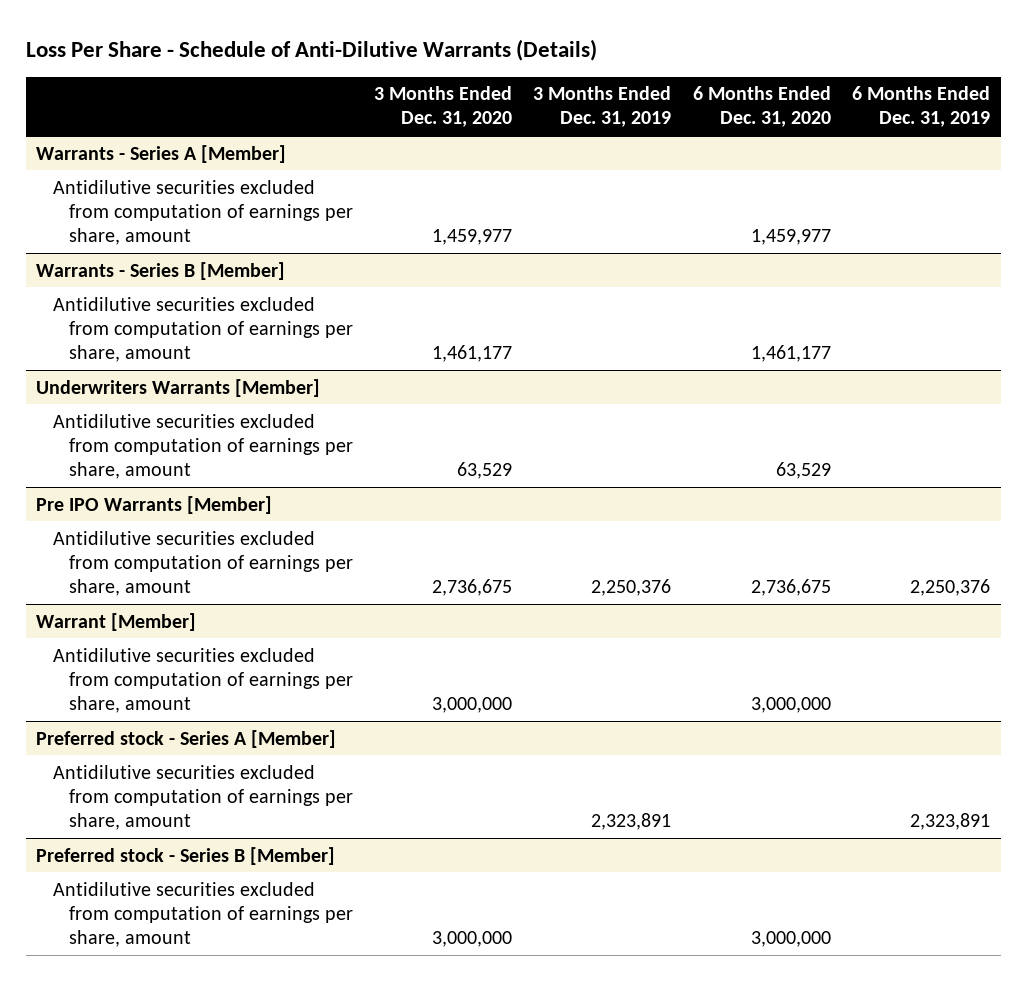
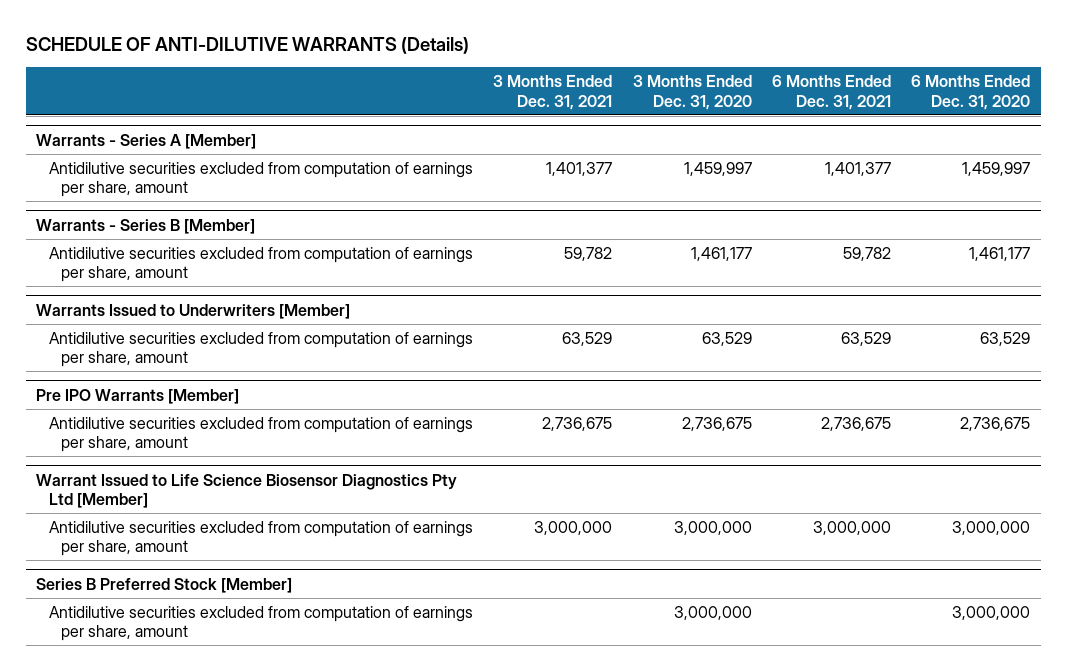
- Loss Per Share - Schedule of Anti-Dilutive Warrants (Details)
+ SCHEDULE OF ANTI-DILUTIVE WARRANTS (Details)
- | 3 Months Ended Dec. 31, 2020 | 3 Months Ended Dec. 31, 2019 | 6 Months Ended Dec. 31, 2020 | 6 Months Ended Dec. 31, 2019
+ | 3 Months Ended Dec. 31, 2021 | 3 Months Ended Dec. 31, 2020 | 6 Months Ended Dec. 31, 2021 | 6 Months Ended Dec. 31, 2020
@ Warrants - Series A [Member]
- Antidilutive securities excluded from computation of earnings per share, amount | 1,459,977 | | 1,459,977 |
+ Antidilutive securities excluded from computation of earnings per share, amount | 1,401,377 | 1,459,997 | 1,401,377 | 1,459,997
- Underwriters Warrants [Member]
+ Warrants Issued to Underwriters [Member]
- Warrant [Member]
+ Warrant Issued to Life Science Biosensor Diagnostics Pty Ltd [Member]
- Preferred stock - Series A [Member]
- Antidilutive securities excluded from computation of earnings per share, amount | | 2,323,891 | | 2,323,891
- Preferred stock - Series B [Member]
+ Series B Preferred Stock [Member]

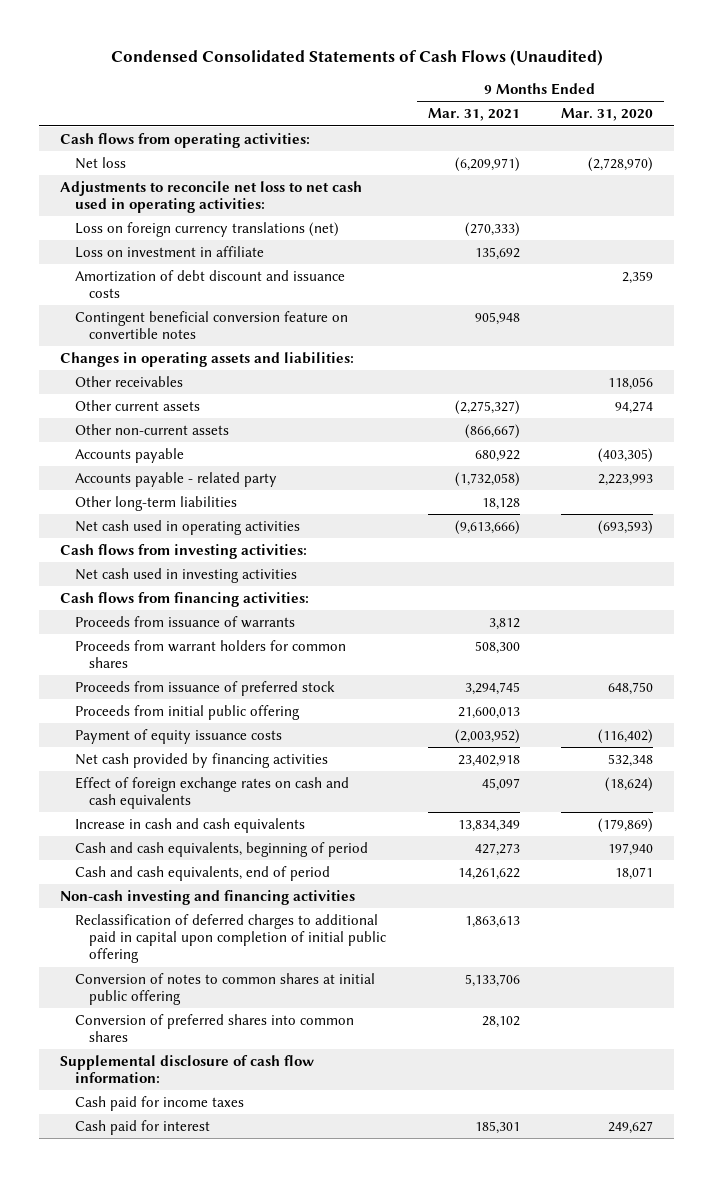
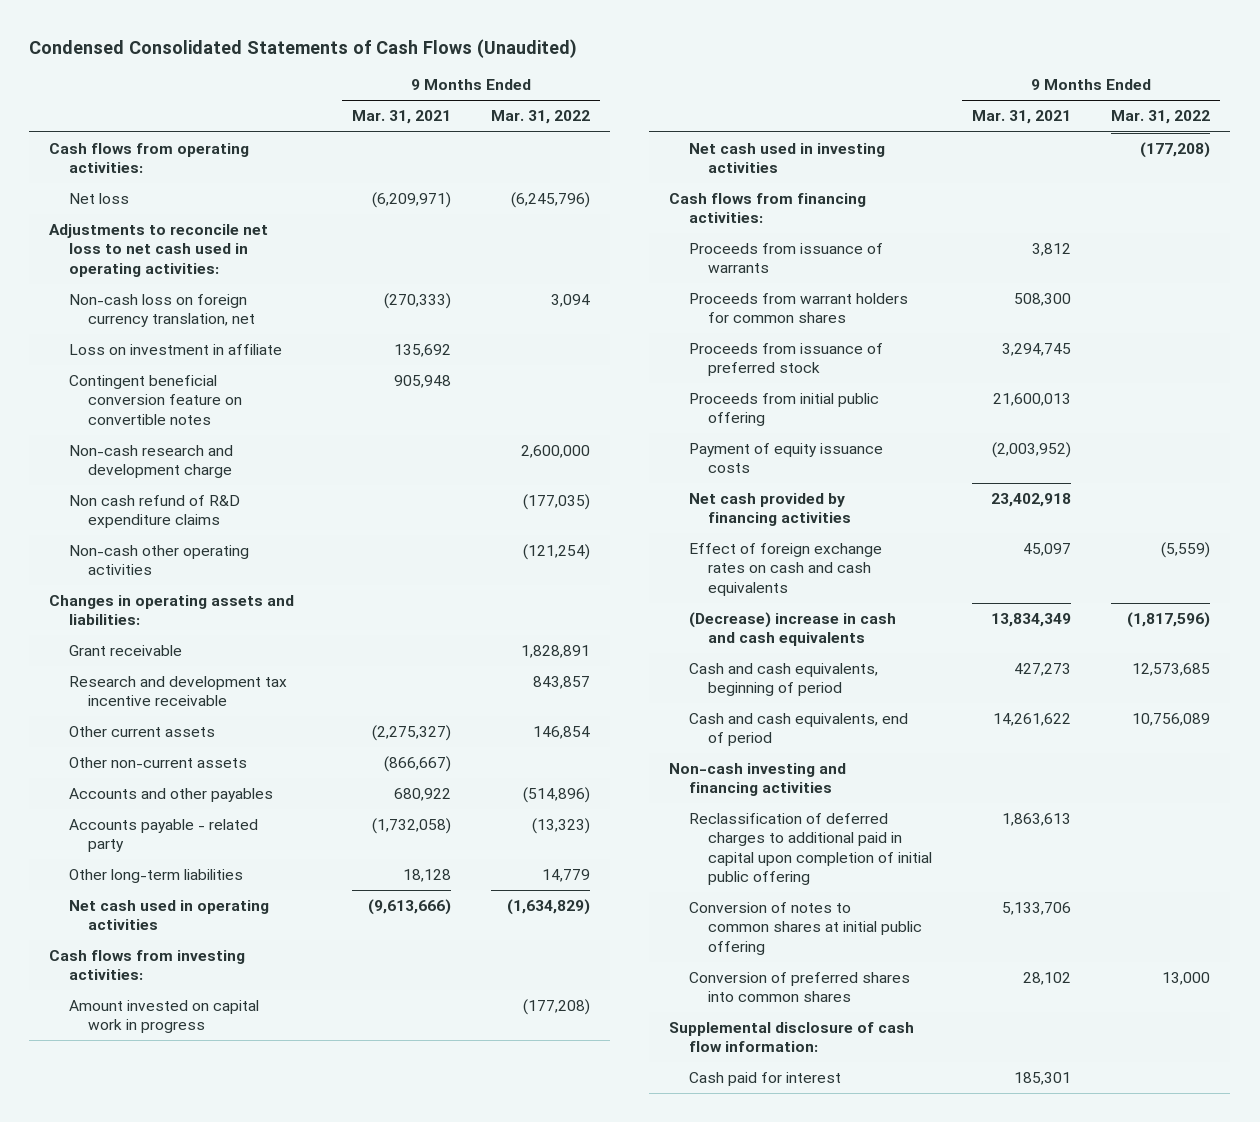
- | 9 Months Ended Mar. 31, 2021 | 9 Months Ended Mar. 31, 2020
+ | 9 Months Ended Mar. 31, 2021 | 9 Months Ended Mar. 31, 2022
- Loss on foreign currency translations (net) | (270,333) |
+ Non-cash loss on foreign currency translation, net | (270,333) | 3,094
- Amortization of debt discount and issuance costs | | 2,359
+ Non-cash research and development charge | | 2,600,000
+ Non cash refund of R&D expenditure claims | | (177,035)
+ Non-cash other operating activities | | (121,254)
- Other receivables | | 118,056
+ Grant receivable | | 1,828,891
+ Research and development tax incentive receivable | | 843,857
- Accounts payable | 680,922 | (403,305)
+ Accounts and other payables | 680,922 | (514,896)
+ Amount invested on capital work in progress | | (177,208)
- Increase in cash and cash equivalents | 13,834,349 | (179,869)
+ (Decrease) increase in cash and cash equivalents | 13,834,349 | (1,817,596)
- Cash paid for income taxes

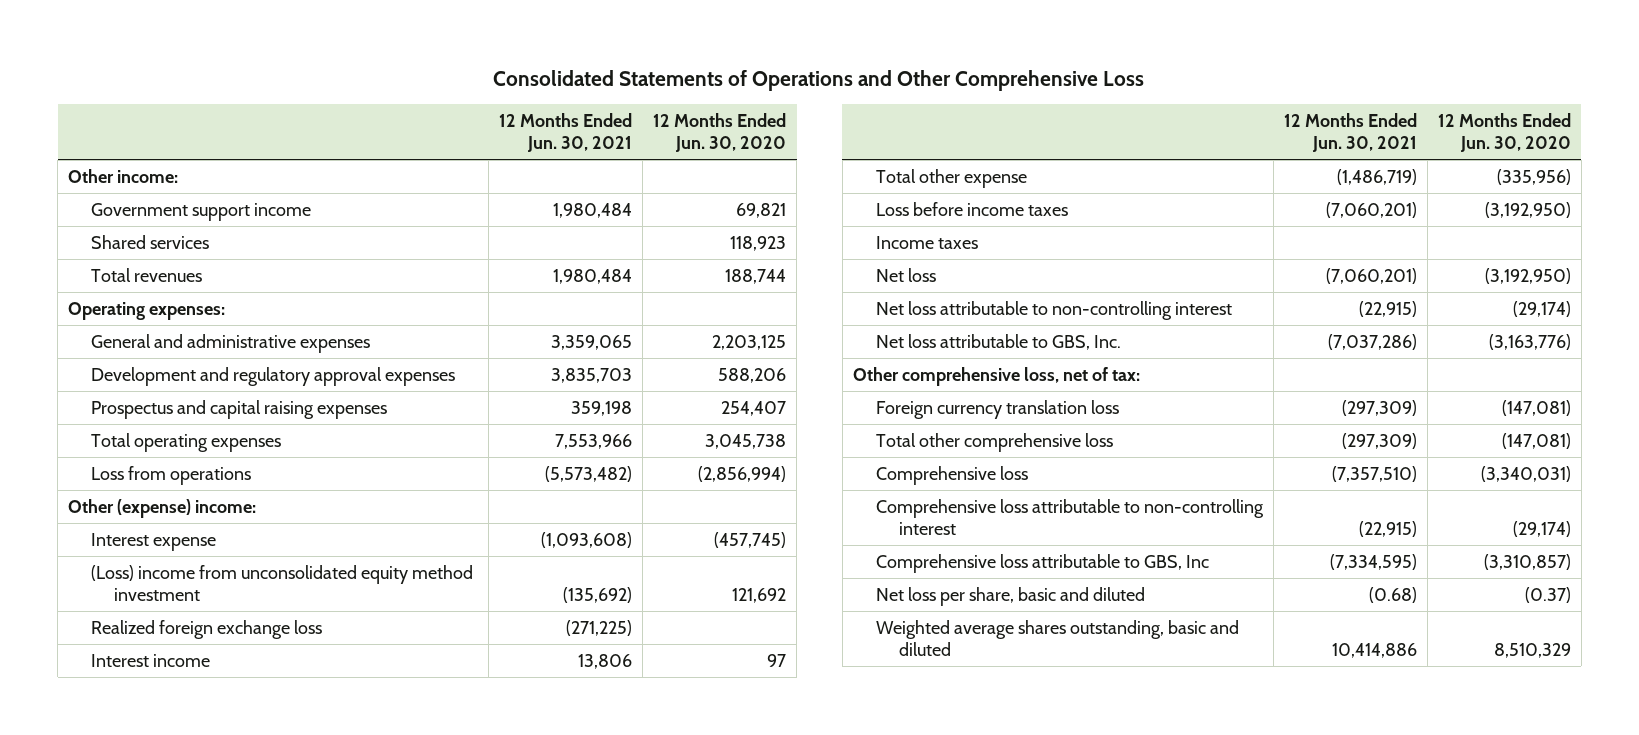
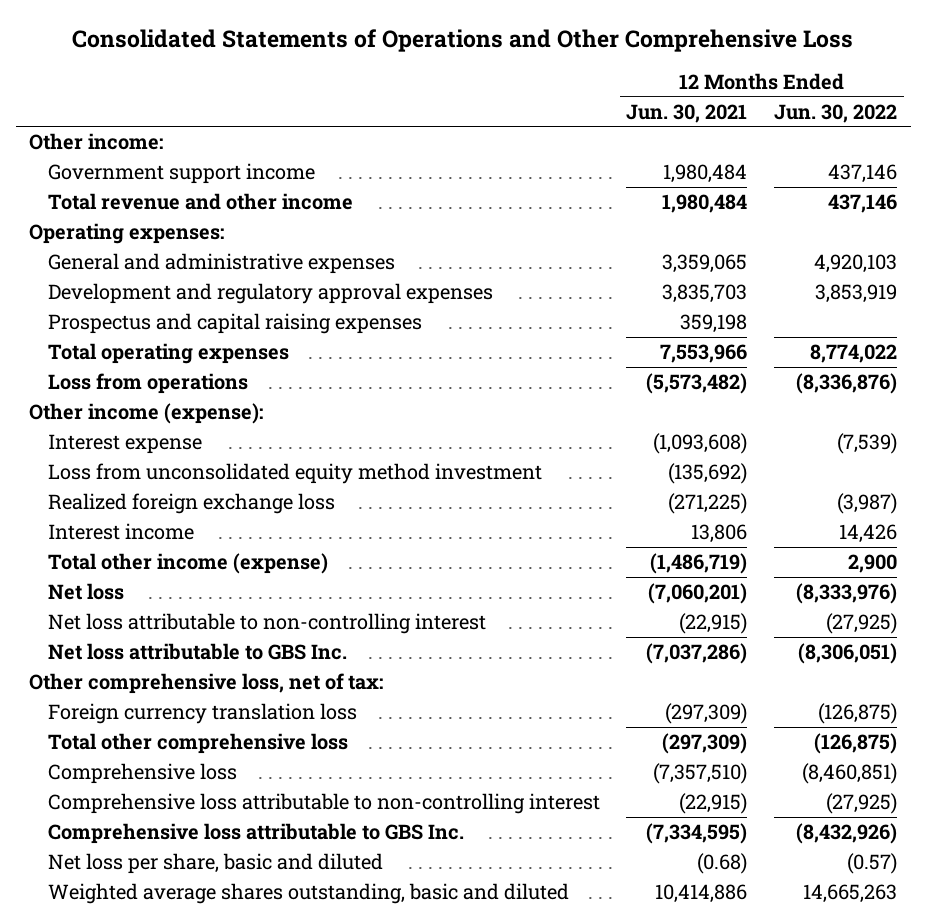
- | 12 Months Ended Jun. 30, 2021 | 12 Months Ended Jun. 30, 2020
+ | 12 Months Ended Jun. 30, 2021 | 12 Months Ended Jun. 30, 2022
- Shared services | | 118,923
- Total revenues | 1,980,484 | 188,744
+ Total revenue and other income | 1,980,484 | 437,146
- Other (expense) income:
+ Other income (expense):
- (Loss) income from unconsolidated equity method investment | (135,692) | 121,692
+ Loss from unconsolidated equity method investment | (135,692) |
- Total other expense | (1,486,719) | (335,956)
- Loss before income taxes | (7,060,201) | (3,192,950)
- Income taxes
+ Total other income (expense) | (1,486,719) | 2,900
- Net loss attributable to GBS, Inc. | (7,037,286) | (3,163,776)
+ Net loss attributable to GBS Inc. | (7,037,286) | (8,306,051)
- Comprehensive loss attributable to GBS, Inc | (7,334,595) | (3,310,857)
+ Comprehensive loss attributable to GBS Inc. | (7,334,595) | (8,432,926)

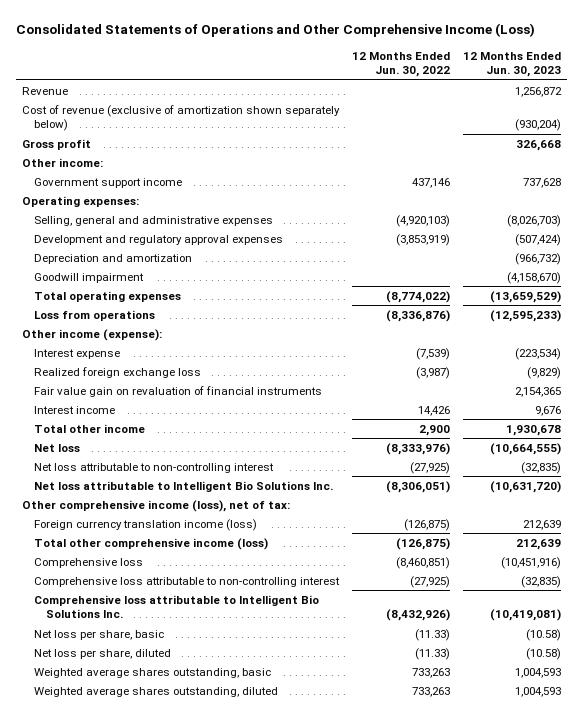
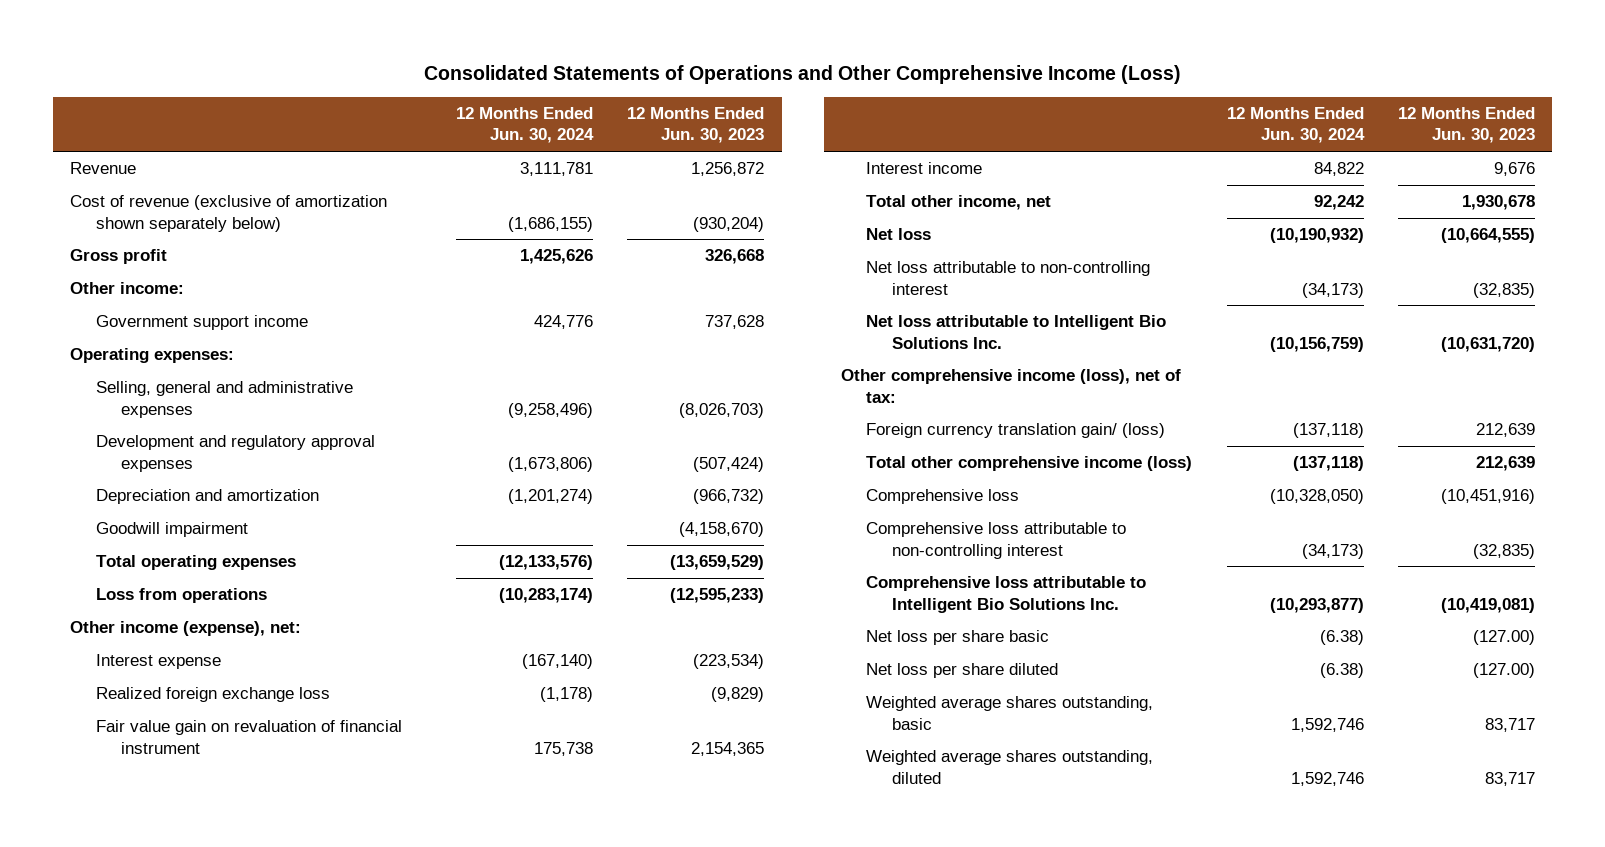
- | 12 Months Ended Jun. 30, 2022 | 12 Months Ended Jun. 30, 2023
+ | 12 Months Ended Jun. 30, 2024 | 12 Months Ended Jun. 30, 2023
- Other income (expense):
+ Other income (expense), net:
- Fair value gain on revaluation of financial instruments | | 2,154,365
+ Fair value gain on revaluation of financial instrument | 175,738 | 2,154,365
- Total other income | 2,900 | 1,930,678
+ Total other income, net | 92,242 | 1,930,678
- Foreign currency translation income (loss) | (126,875) | 212,639
+ Foreign currency translation gain/ (loss) | (137,118) | 212,639
- Net loss per share, basic | (11.33) | (10.58)
- Net loss per share, diluted | (11.33) | (10.58)
- Weighted average shares outstanding, basic | 733,263 | 1,004,593
- Weighted average shares outstanding, diluted | 733,263 | 1,004,593
+ Net loss per share basic | (6.38) | (127.00)
+ Net loss per share diluted | (6.38) | (127.00)
+ Weighted average shares outstanding, basic | 1,592,746 | 83,717
+ Weighted average shares outstanding, diluted | 1,592,746 | 83,717

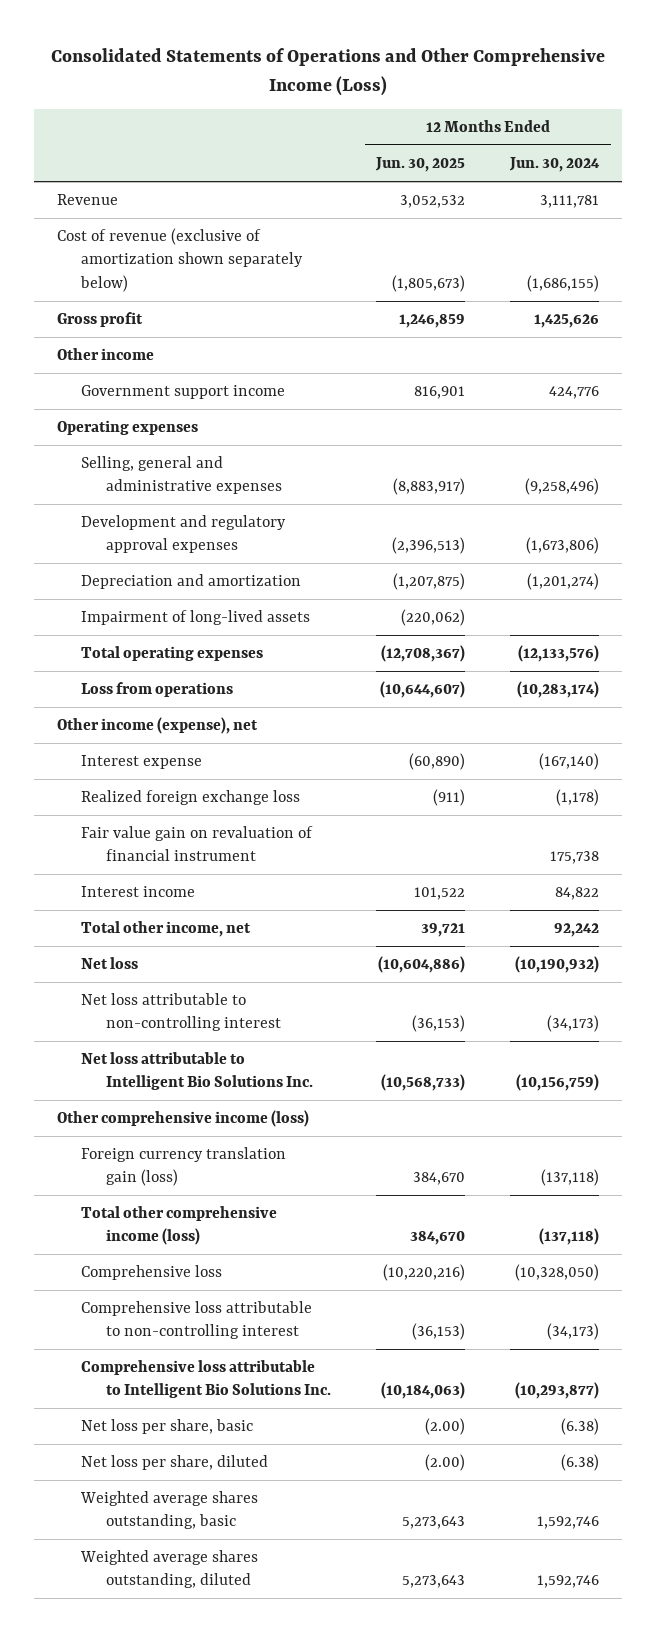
- | 12 Months Ended Jun. 30, 2024 | 12 Months Ended Jun. 30, 2023
+ | 12 Months Ended Jun. 30, 2025 | 12 Months Ended Jun. 30, 2024
- Other income:
+ Other income
- Operating expenses:
+ Operating expenses
- Goodwill impairment | | (4,158,670)
+ Impairment of long-lived assets | (220,062) |
- Other income (expense), net:
+ Other income (expense), net
- Other comprehensive income (loss), net of tax:
- Foreign currency translation gain/ (loss) | (137,118) | 212,639
+ Other comprehensive income (loss)
+ Foreign currency translation gain (loss) | 384,670 | (137,118)
- Net loss per share basic | (6.38) | (127.00)
- Net loss per share diluted | (6.38) | (127.00)
+ Net loss per share, basic | (2.00) | (6.38)
+ Net loss per share, diluted | (2.00) | (6.38)

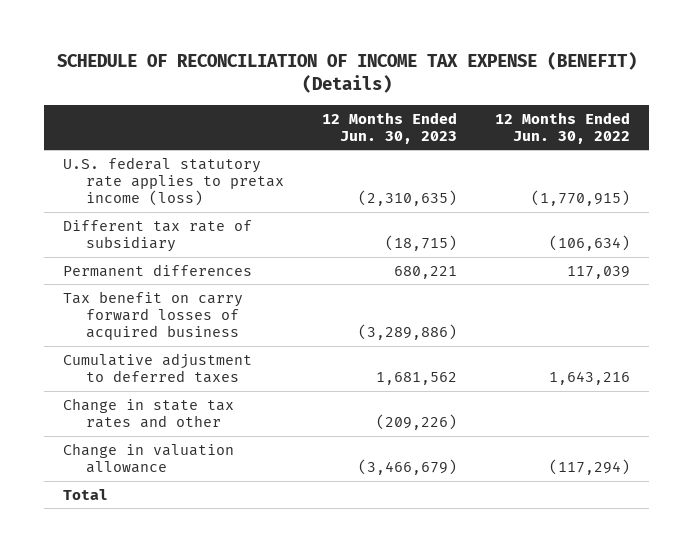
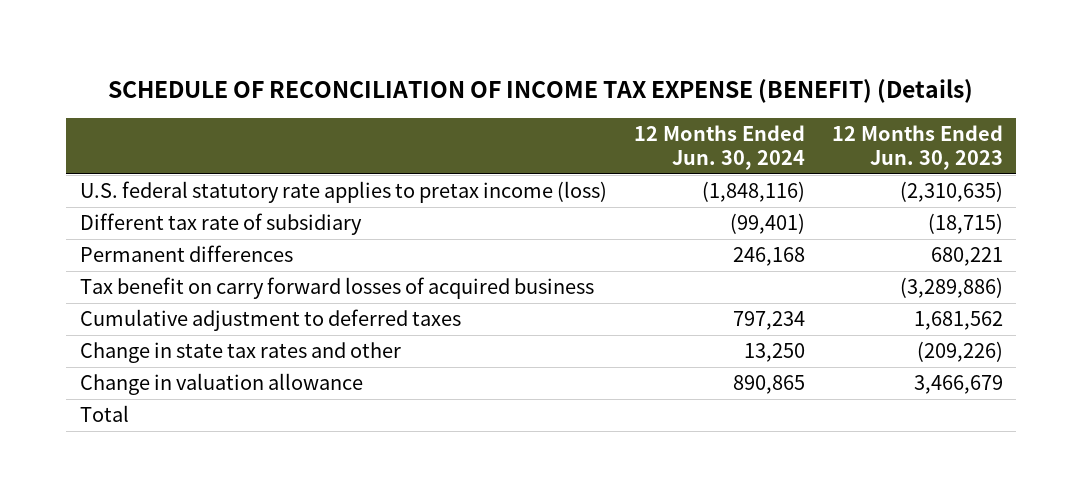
- | 12 Months Ended Jun. 30, 2023 | 12 Months Ended Jun. 30, 2022
+ | 12 Months Ended Jun. 30, 2024 | 12 Months Ended Jun. 30, 2023
- Change in valuation allowance | (3,466,679) | (117,294)
+ Change in valuation allowance | 890,865 | 3,466,679

